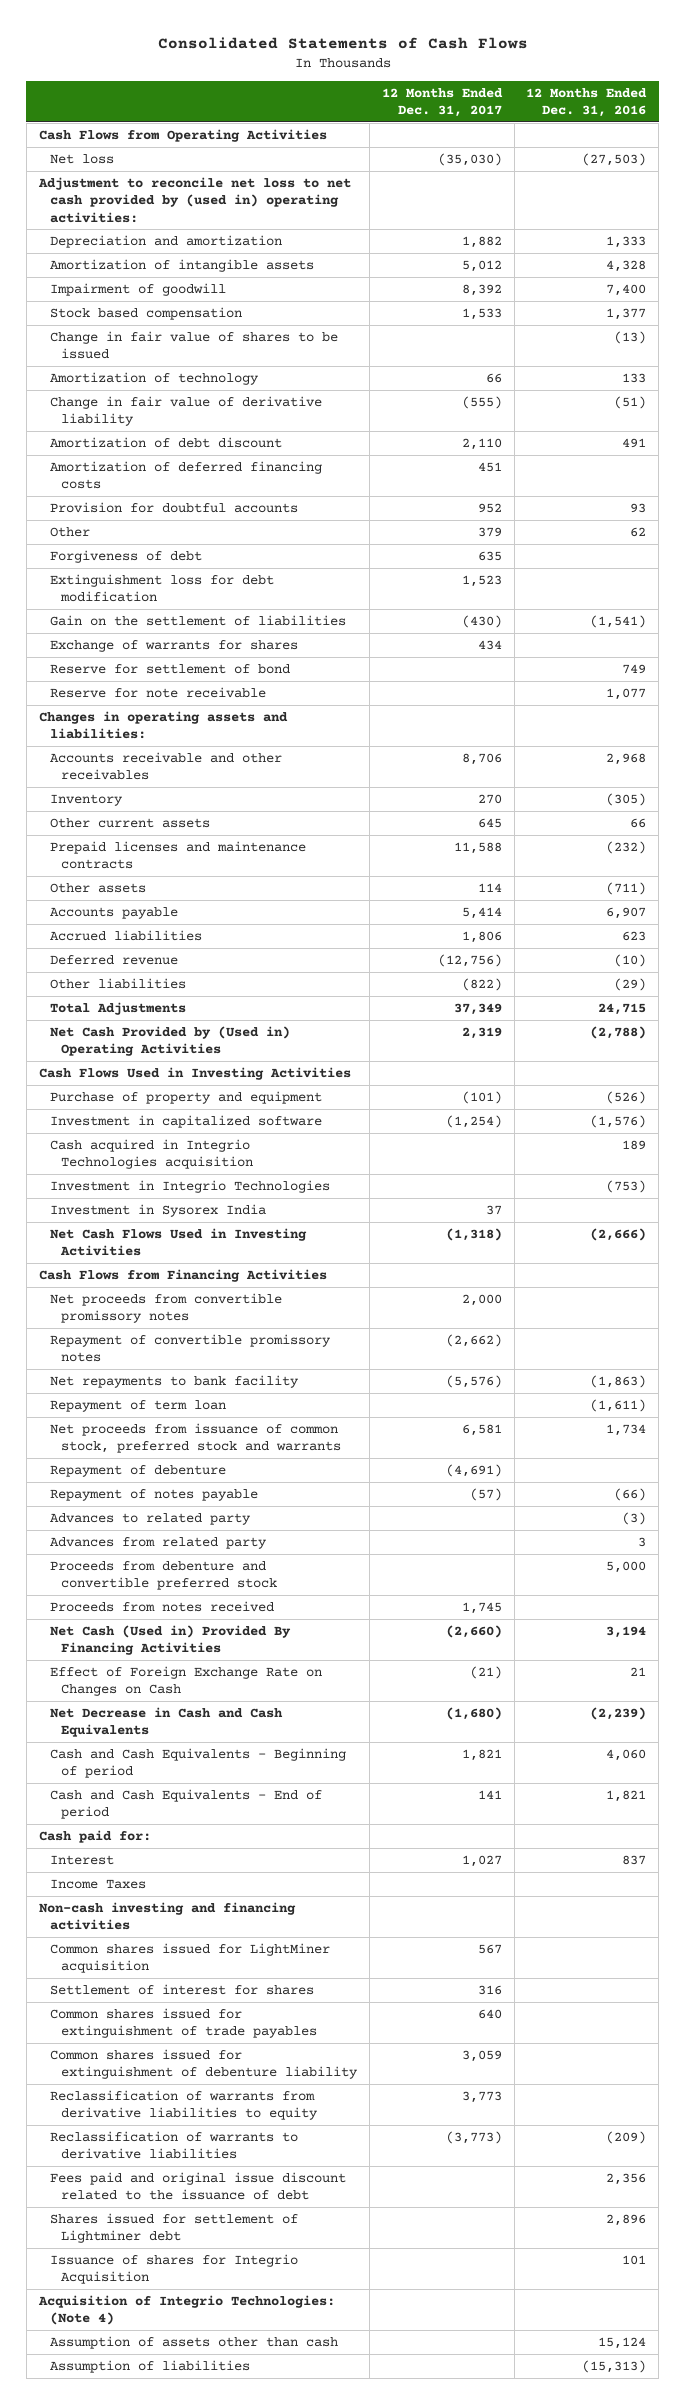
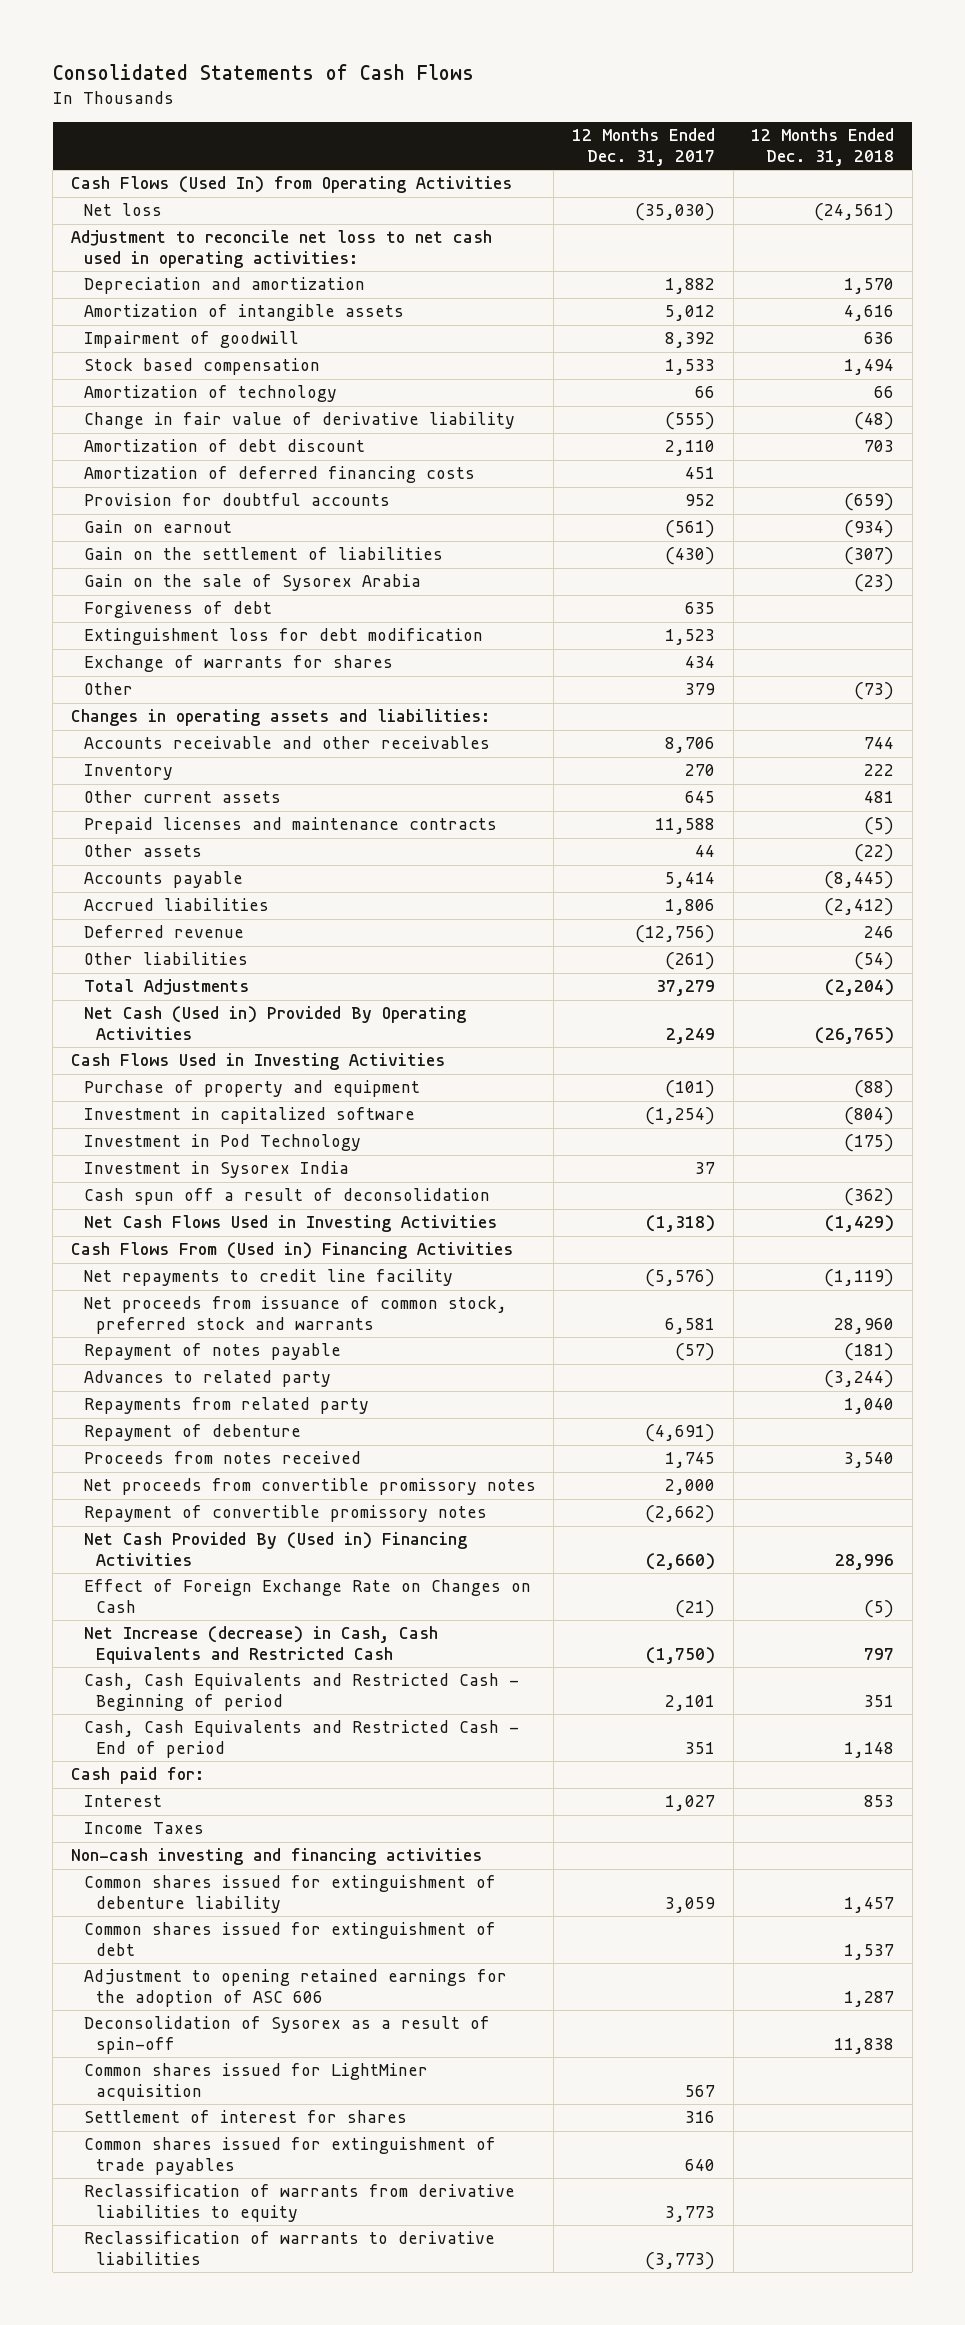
- | 12 Months Ended Dec. 31, 2017 | 12 Months Ended Dec. 31, 2016
+ | 12 Months Ended Dec. 31, 2017 | 12 Months Ended Dec. 31, 2018
- Cash Flows from Operating Activities
+ Cash Flows (Used In) from Operating Activities
- Adjustment to reconcile net loss to net cash provided by (used in) operating activities:
+ Adjustment to reconcile net loss to net cash used in operating activities:
- Change in fair value of shares to be issued | | (13)
+ Gain on earnout | (561) | (934)
moved up: Gain on the settlement of liabilities | (430) | (307)
+ Gain on the sale of Sysorex Arabia | | (23)
- Reserve for settlement of bond | | 749
- Reserve for note receivable | | 1,077
moved down: Other | 379 | (73)
- Other assets | 114 | (711)
+ Other assets | 44 | (22)
- Other liabilities | (822) | (29)
- Total Adjustments | 37,349 | 24,715
- Net Cash Provided by (Used in) Operating Activities | 2,319 | (2,788)
+ Other liabilities | (261) | (54)
+ Total Adjustments | 37,279 | (2,204)
+ Net Cash (Used in) Provided By Operating Activities | 2,249 | (26,765)
- Cash acquired in Integrio Technologies acquisition | | 189
- Investment in Integrio Technologies | | (753)
+ Investment in Pod Technology | | (175)
+ Cash spun off a result of deconsolidation | | (362)
- Cash Flows from Financing Activities
- Net repayments to bank facility | (5,576) | (1,863)
- Repayment of term loan | | (1,611)
+ Cash Flows From (Used in) Financing Activities
+ Net repayments to credit line facility | (5,576) | (1,119)
- Advances from related party | | 3
- Proceeds from debenture and convertible preferred stock | | 5,000
+ Repayments from related party | | 1,040
moved down: Repayment of debenture | (4,691) |
- Net Cash (Used in) Provided By Financing Activities | (2,660) | 3,194
moved down: Net proceeds from convertible promissory notes | 2,000 |
moved down: Repayment of convertible promissory notes | (2,662) |
+ Net Cash Provided By (Used in) Financing Activities | (2,660) | 28,996
- Net Decrease in Cash and Cash Equivalents | (1,680) | (2,239)
- Cash and Cash Equivalents - Beginning of period | 1,821 | 4,060
- Cash and Cash Equivalents - End of period | 141 | 1,821
+ Net Increase (decrease) in Cash, Cash Equivalents and Restricted Cash | (1,750) | 797
+ Cash, Cash Equivalents and Restricted Cash - Beginning of period | 2,101 | 351
+ Cash, Cash Equivalents and Restricted Cash - End of period | 351 | 1,148
moved up: Common shares issued for extinguishment of debenture liability | 3,059 | 1,457
+ Common shares issued for extinguishment of debt | | 1,537
+ Adjustment to opening retained earnings for the adoption of ASC 606 | | 1,287
+ Deconsolidation of Sysorex as a result of spin-off | | 11,838
- Fees paid and original issue discount related to the issuance of debt | | 2,356
- Shares issued for settlement of Lightminer debt | | 2,896
- Issuance of shares for Integrio Acquisition | | 101
- Acquisition of Integrio Technologies: (Note 4)
- Assumption of assets other than cash | | 15,124
- Assumption of liabilities | | (15,313)

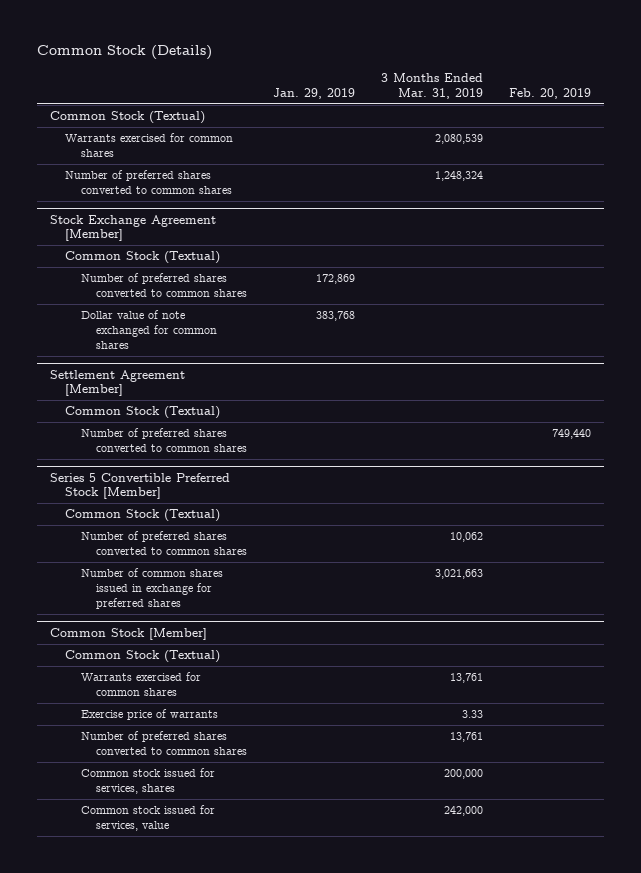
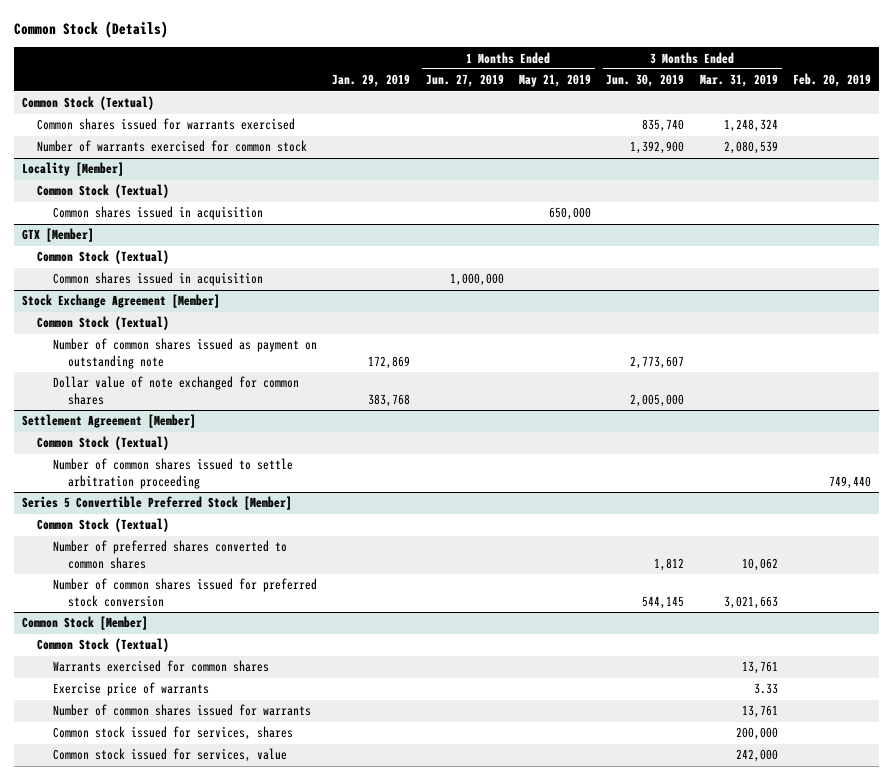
- | Jan. 29, 2019 | 3 Months Ended Mar. 31, 2019 | Feb. 20, 2019
+ | Jan. 29, 2019 | 1 Months Ended Jun. 27, 2019 | 1 Months Ended May 21, 2019 | 3 Months Ended Jun. 30, 2019 | 3 Months Ended Mar. 31, 2019 | Feb. 20, 2019
- Warrants exercised for common shares | | 2,080,539 |
- Number of preferred shares converted to common shares | | 1,248,324 |
+ Common shares issued for warrants exercised | | | | 835,740 | 1,248,324 |
+ Number of warrants exercised for common stock | | | | 1,392,900 | 2,080,539 |
+ Locality [Member]
+ Common Stock (Textual)
+ Common shares issued in acquisition | | | 650,000 | | |
+ GTX [Member]
+ Common Stock (Textual)
+ Common shares issued in acquisition | | 1,000,000 | | | |
@ Stock Exchange Agreement [Member]
- Number of preferred shares converted to common shares | 172,869 | |
+ Number of common shares issued as payment on outstanding note | 172,869 | | | 2,773,607 | |
@ Settlement Agreement [Member]
- Number of preferred shares converted to common shares | | | 749,440
+ Number of common shares issued to settle arbitration proceeding | | | | | | 749,440
@ Series 5 Convertible Preferred Stock [Member]
- Number of common shares issued in exchange for preferred shares | | 3,021,663 |
+ Number of common shares issued for preferred stock conversion | | | | 544,145 | 3,021,663 |
@ Common Stock [Member]
- Number of preferred shares converted to common shares | | 13,761 |
+ Number of common shares issued for warrants | | | | | 13,761 |

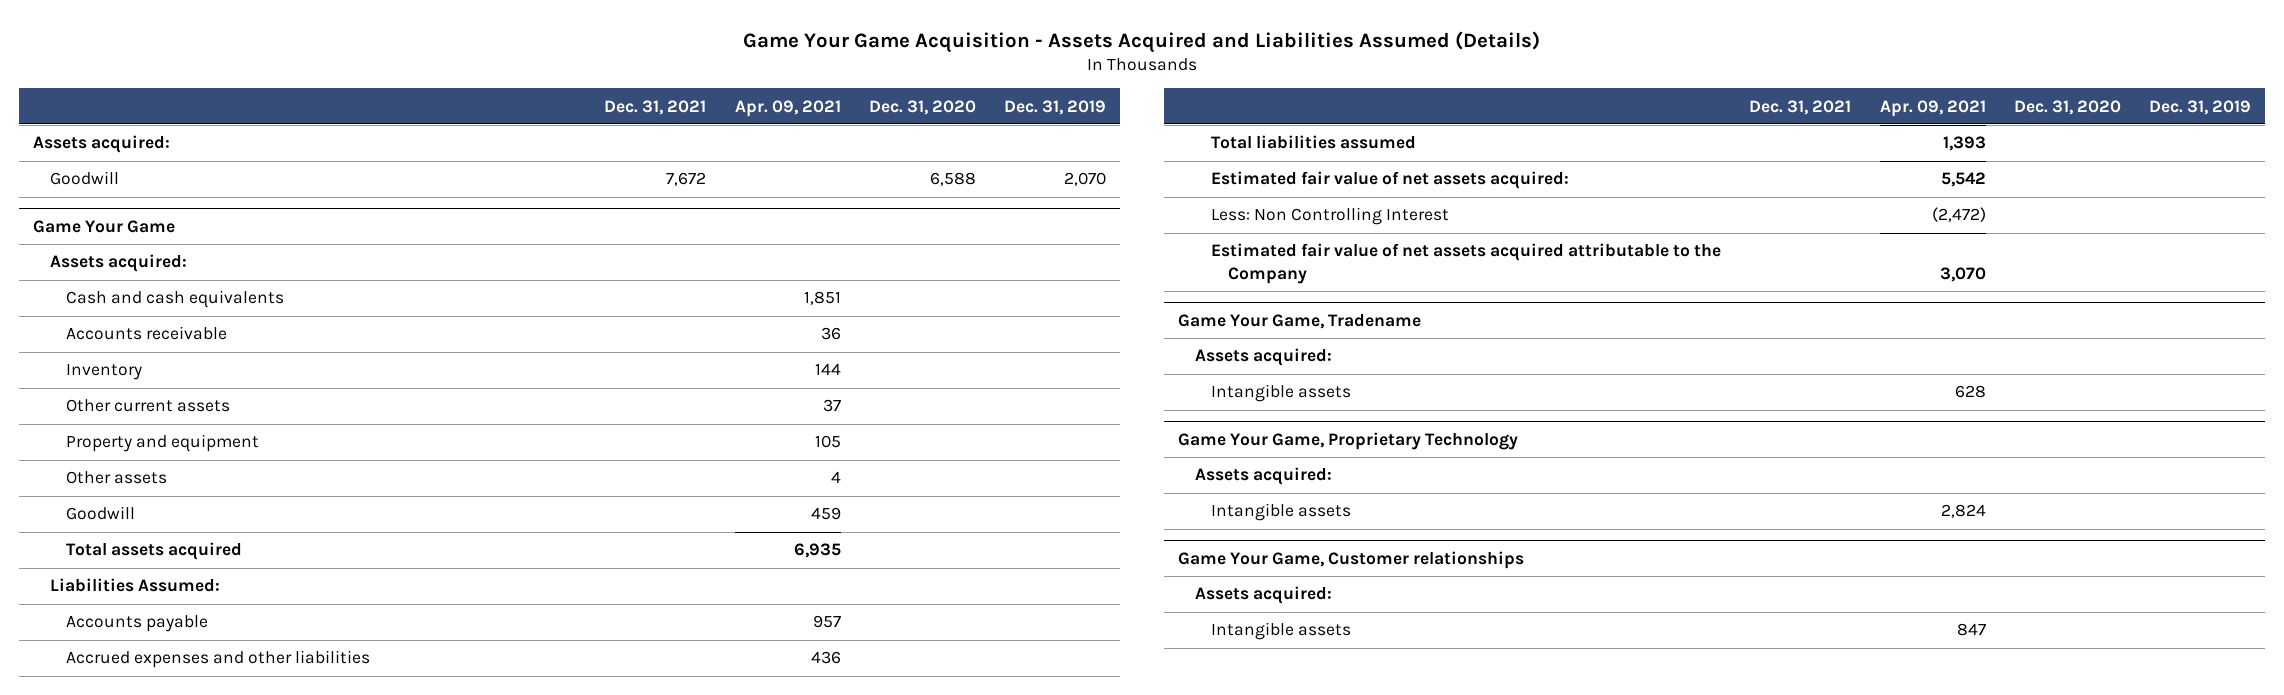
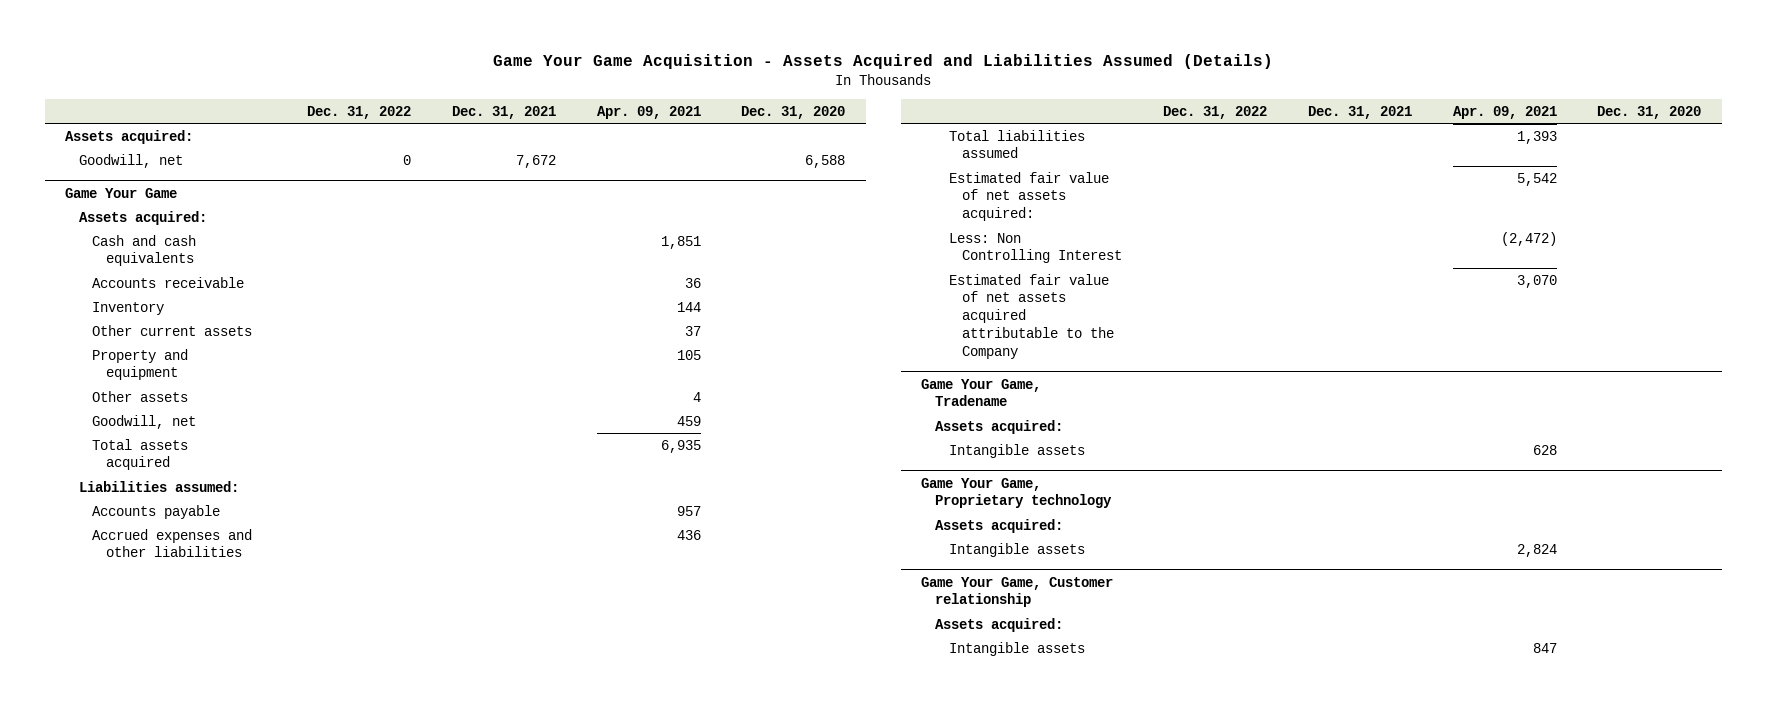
- | Dec. 31, 2021 | Apr. 09, 2021 | Dec. 31, 2020 | Dec. 31, 2019
+ | Dec. 31, 2022 | Dec. 31, 2021 | Apr. 09, 2021 | Dec. 31, 2020
- Goodwill | 7,672 | | 6,588 | 2,070
+ Goodwill, net | 0 | 7,672 | | 6,588
@ Game Your Game
- Goodwill | | 459 | |
+ Goodwill, net | | | 459 |
- Liabilities Assumed:
+ Liabilities assumed:
- Game Your Game, Proprietary Technology
+ Game Your Game, Proprietary technology
- Game Your Game, Customer relationships
+ Game Your Game, Customer relationship

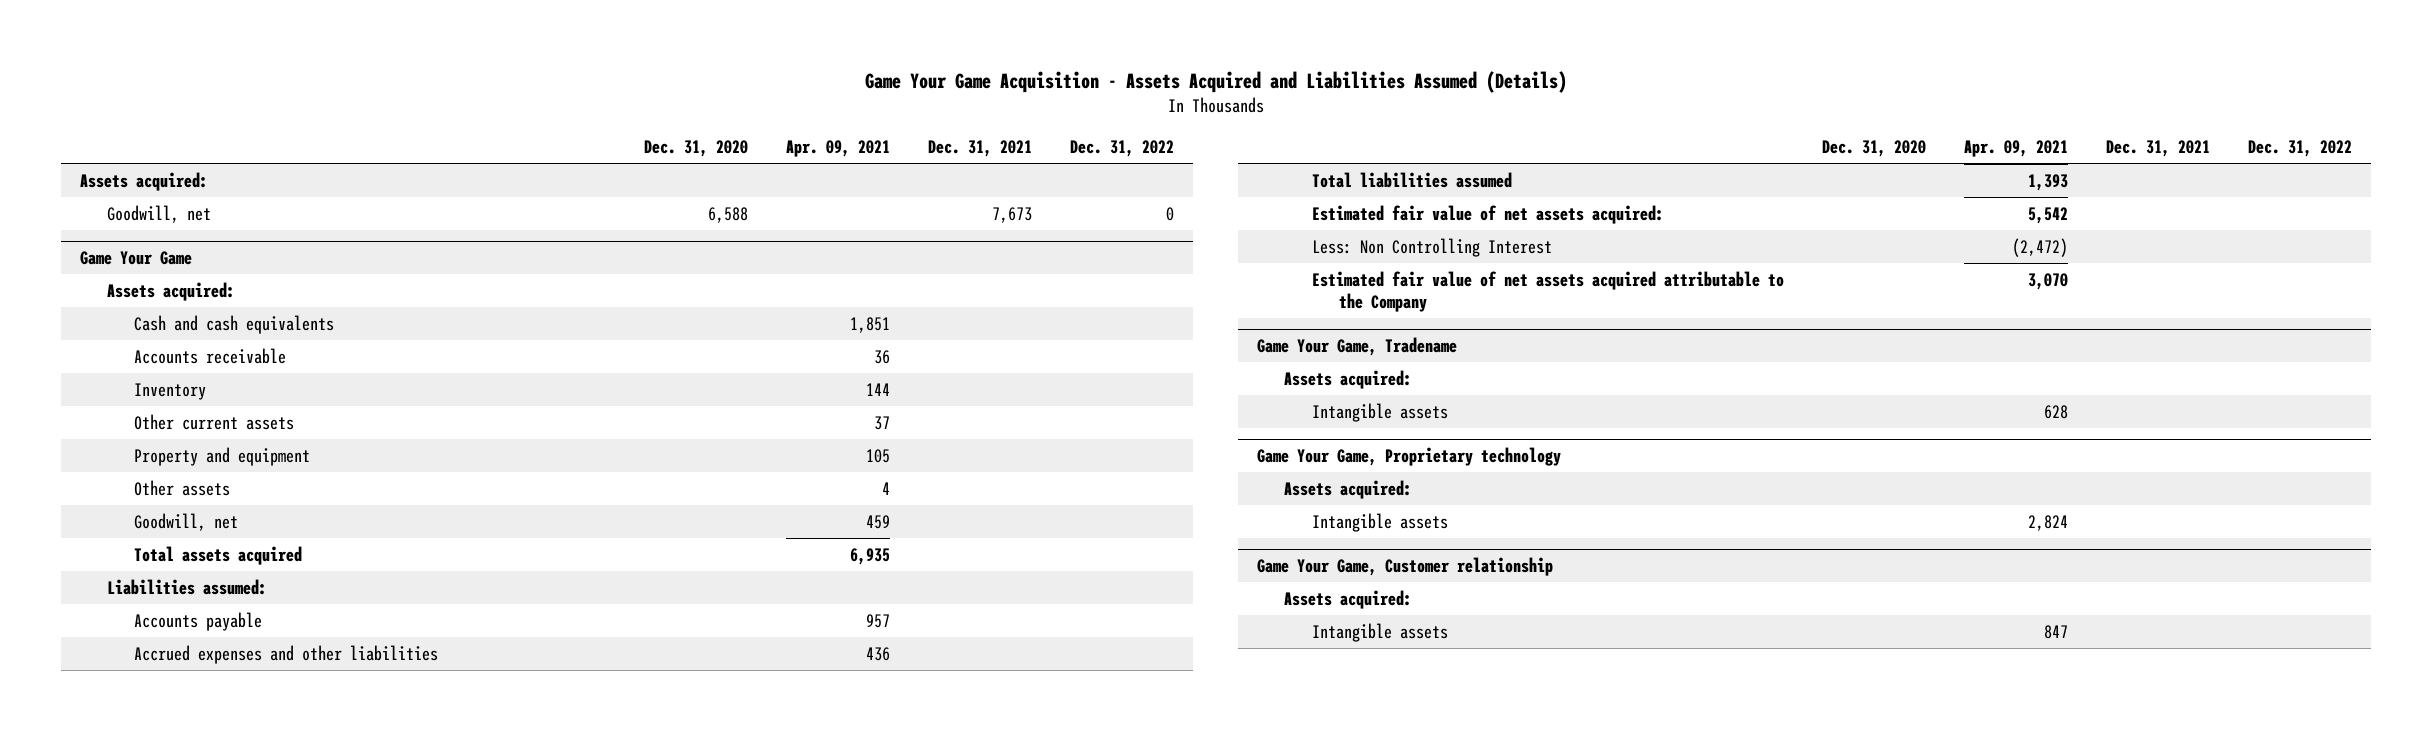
- | Dec. 31, 2022 | Dec. 31, 2021 | Apr. 09, 2021 | Dec. 31, 2020
+ | Dec. 31, 2020 | Apr. 09, 2021 | Dec. 31, 2021 | Dec. 31, 2022
- Goodwill, net | 0 | 7,672 | | 6,588
+ Goodwill, net | 6,588 | | 7,673 | 0

